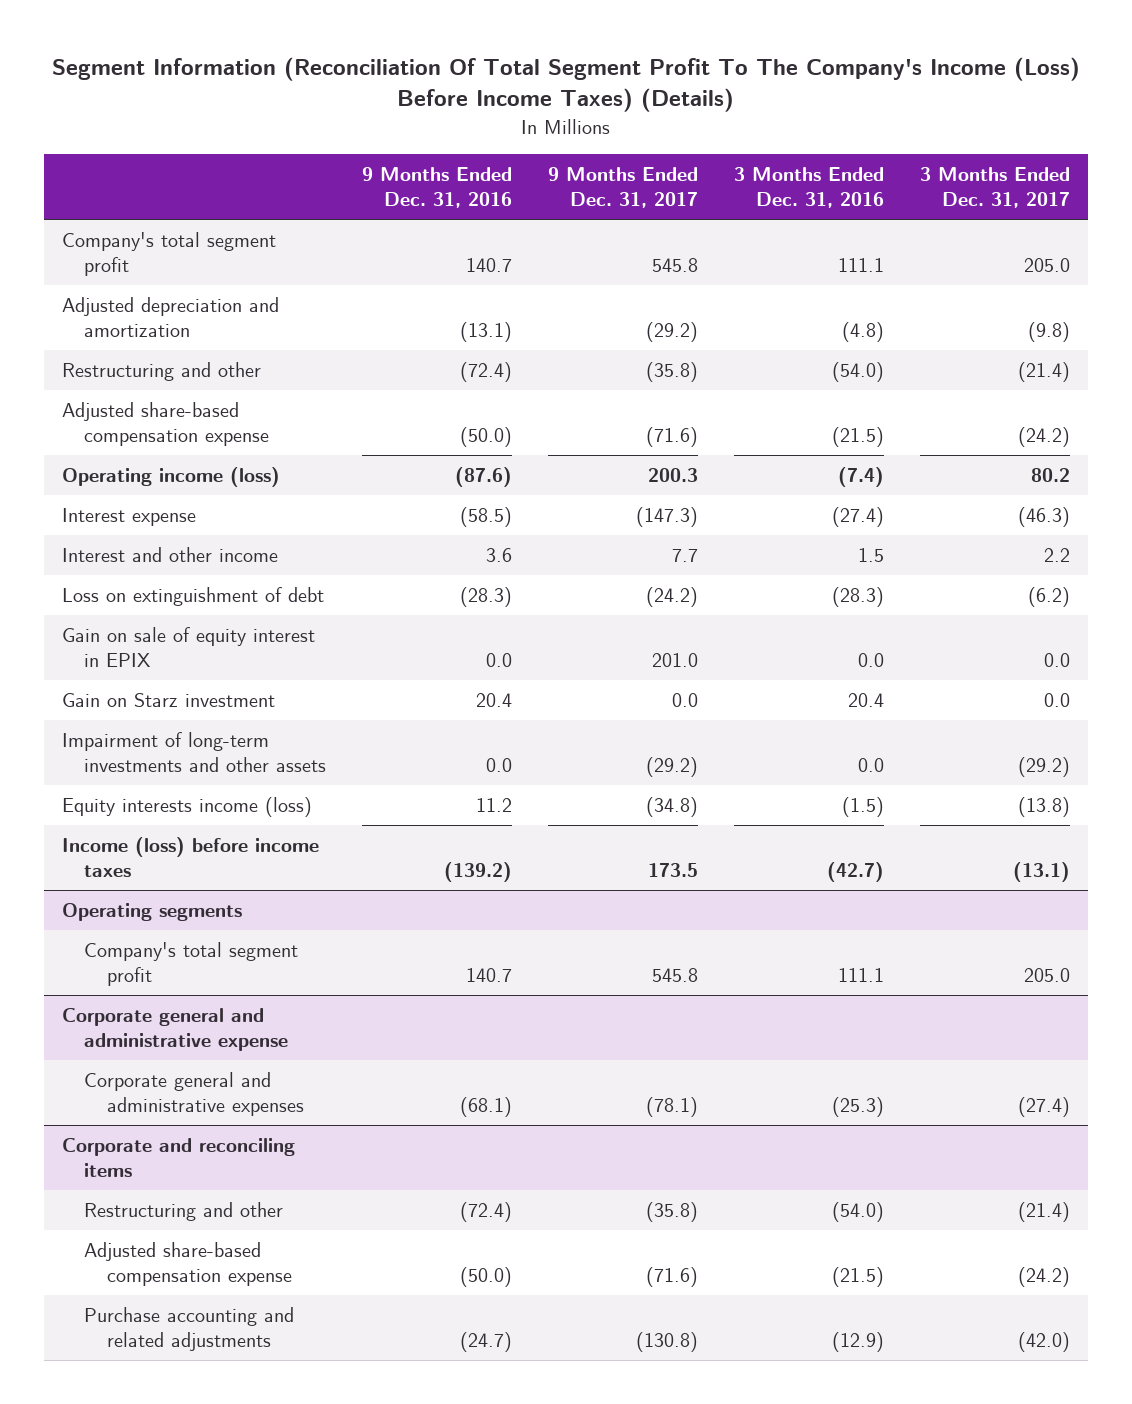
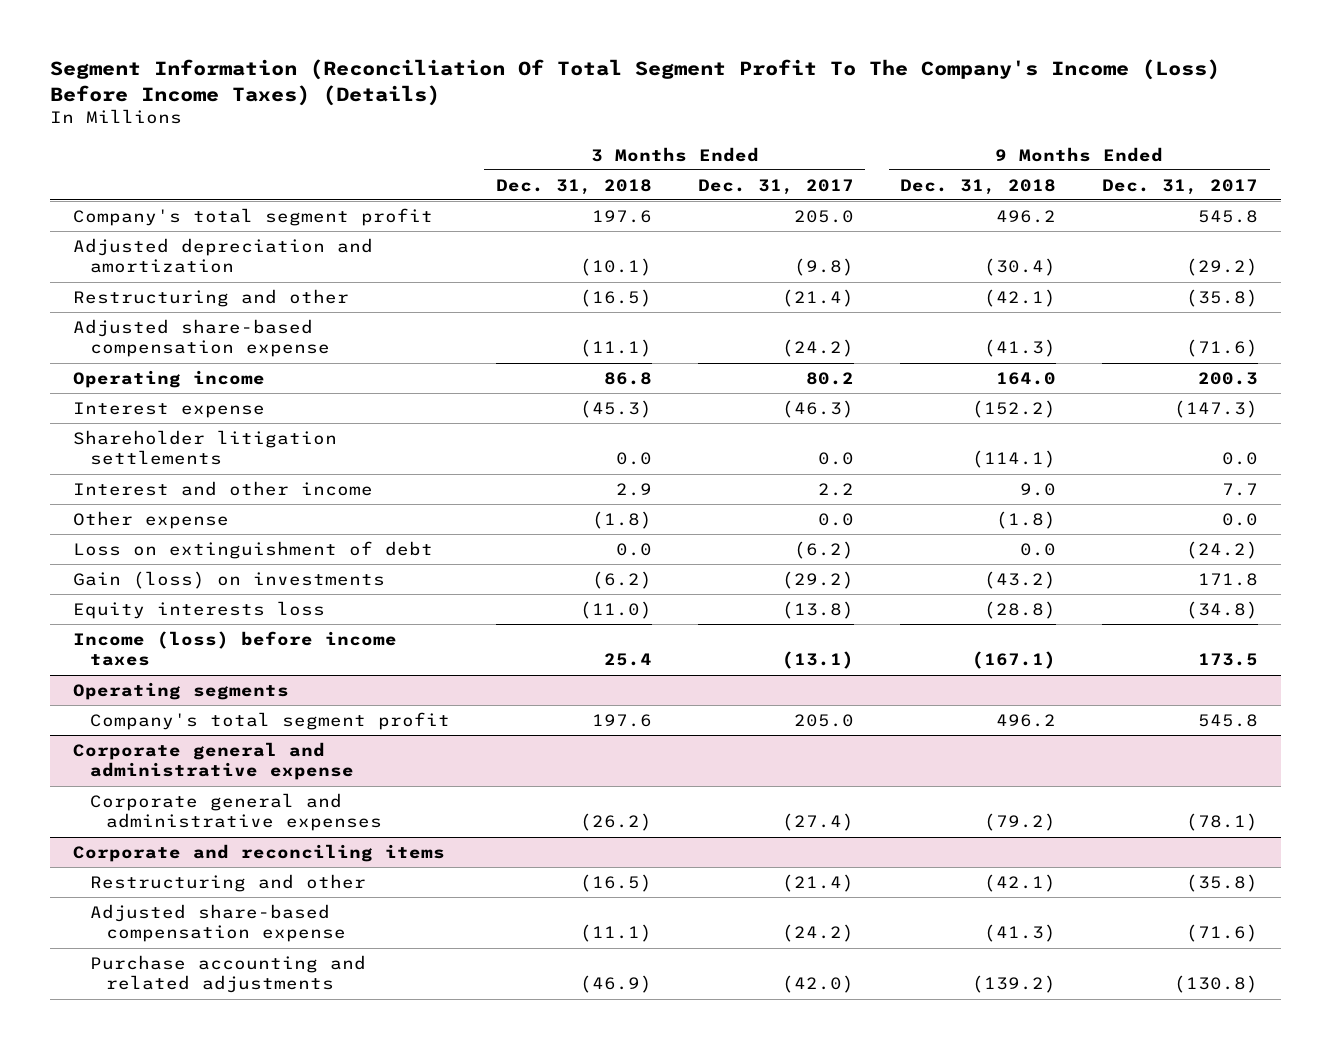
- | 9 Months Ended Dec. 31, 2016 | 9 Months Ended Dec. 31, 2017 | 3 Months Ended Dec. 31, 2016 | 3 Months Ended Dec. 31, 2017
+ | 3 Months Ended Dec. 31, 2018 | 3 Months Ended Dec. 31, 2017 | 9 Months Ended Dec. 31, 2018 | 9 Months Ended Dec. 31, 2017
- Operating income (loss) | (87.6) | 200.3 | (7.4) | 80.2
+ Operating income | 86.8 | 80.2 | 164.0 | 200.3
+ Shareholder litigation settlements | 0.0 | 0.0 | (114.1) | 0.0
+ Other expense | (1.8) | 0.0 | (1.8) | 0.0
- Gain on sale of equity interest in EPIX | 0.0 | 201.0 | 0.0 | 0.0
- Gain on Starz investment | 20.4 | 0.0 | 20.4 | 0.0
- Impairment of long-term investments and other assets | 0.0 | (29.2) | 0.0 | (29.2)
- Equity interests income (loss) | 11.2 | (34.8) | (1.5) | (13.8)
+ Gain (loss) on investments | (6.2) | (29.2) | (43.2) | 171.8
+ Equity interests loss | (11.0) | (13.8) | (28.8) | (34.8)

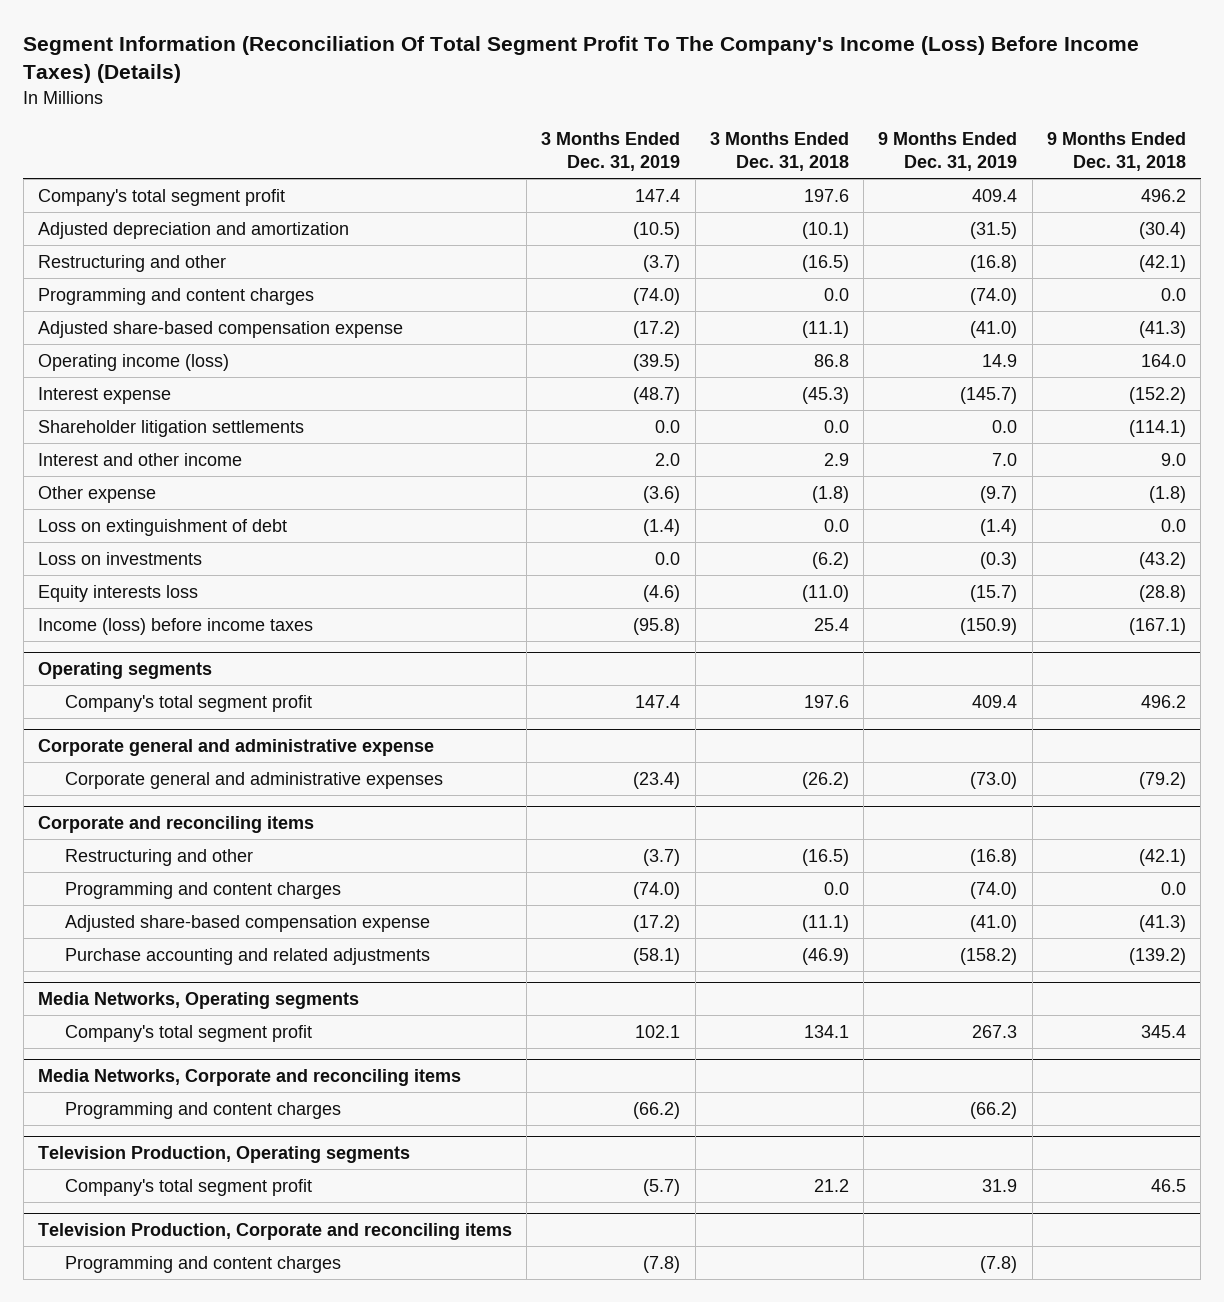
- | 3 Months Ended Dec. 31, 2018 | 3 Months Ended Dec. 31, 2017 | 9 Months Ended Dec. 31, 2018 | 9 Months Ended Dec. 31, 2017
+ | 3 Months Ended Dec. 31, 2019 | 3 Months Ended Dec. 31, 2018 | 9 Months Ended Dec. 31, 2019 | 9 Months Ended Dec. 31, 2018
+ Programming and content charges | (74.0) | 0.0 | (74.0) | 0.0
- Operating income | 86.8 | 80.2 | 164.0 | 200.3
+ Operating income (loss) | (39.5) | 86.8 | 14.9 | 164.0
- Gain (loss) on investments | (6.2) | (29.2) | (43.2) | 171.8
+ Loss on investments | 0.0 | (6.2) | (0.3) | (43.2)
@ Corporate and reconciling items
+ Programming and content charges | (74.0) | 0.0 | (74.0) | 0.0
+ Media Networks, Operating segments
+ Company's total segment profit | 102.1 | 134.1 | 267.3 | 345.4
+ Media Networks, Corporate and reconciling items
+ Programming and content charges | (66.2) | | (66.2) |
+ Television Production, Operating segments
+ Company's total segment profit | (5.7) | 21.2 | 31.9 | 46.5
+ Television Production, Corporate and reconciling items
+ Programming and content charges | (7.8) | | (7.8) |

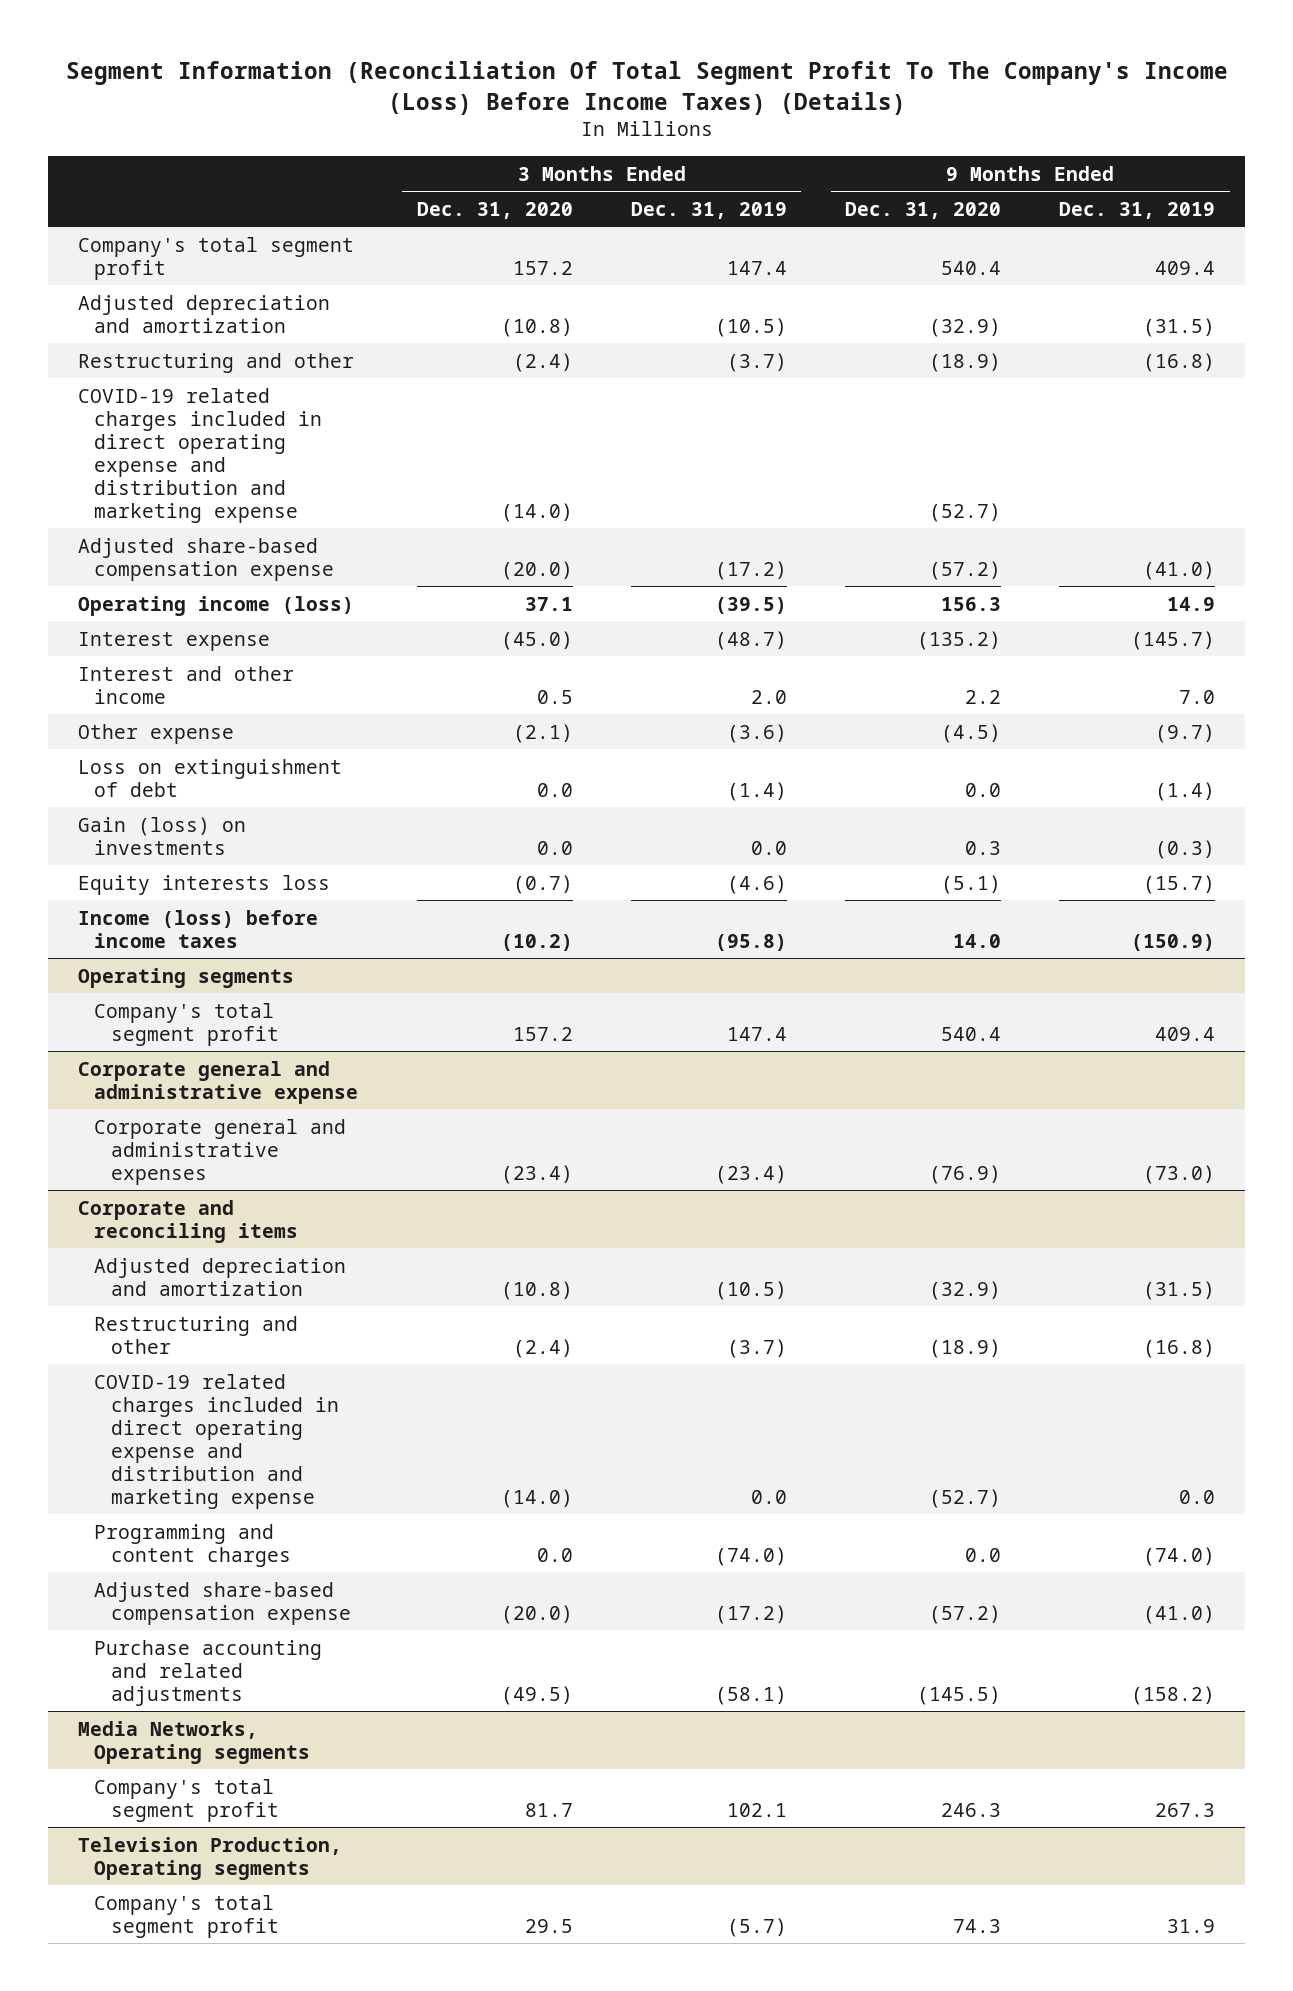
- | 3 Months Ended Dec. 31, 2019 | 3 Months Ended Dec. 31, 2018 | 9 Months Ended Dec. 31, 2019 | 9 Months Ended Dec. 31, 2018
+ | 3 Months Ended Dec. 31, 2020 | 3 Months Ended Dec. 31, 2019 | 9 Months Ended Dec. 31, 2020 | 9 Months Ended Dec. 31, 2019
- Programming and content charges | (74.0) | 0.0 | (74.0) | 0.0
+ COVID-19 related charges included in direct operating expense and distribution and marketing expense | (14.0) | | (52.7) |
- Shareholder litigation settlements | 0.0 | 0.0 | 0.0 | (114.1)
- Loss on investments | 0.0 | (6.2) | (0.3) | (43.2)
+ Gain (loss) on investments | 0.0 | 0.0 | 0.3 | (0.3)
@ Corporate and reconciling items
+ Adjusted depreciation and amortization | (10.8) | (10.5) | (32.9) | (31.5)
+ COVID-19 related charges included in direct operating expense and distribution and marketing expense | (14.0) | 0.0 | (52.7) | 0.0
- Media Networks, Corporate and reconciling items
- Programming and content charges | (66.2) | | (66.2) |
- Television Production, Corporate and reconciling items
- Programming and content charges | (7.8) | | (7.8) |

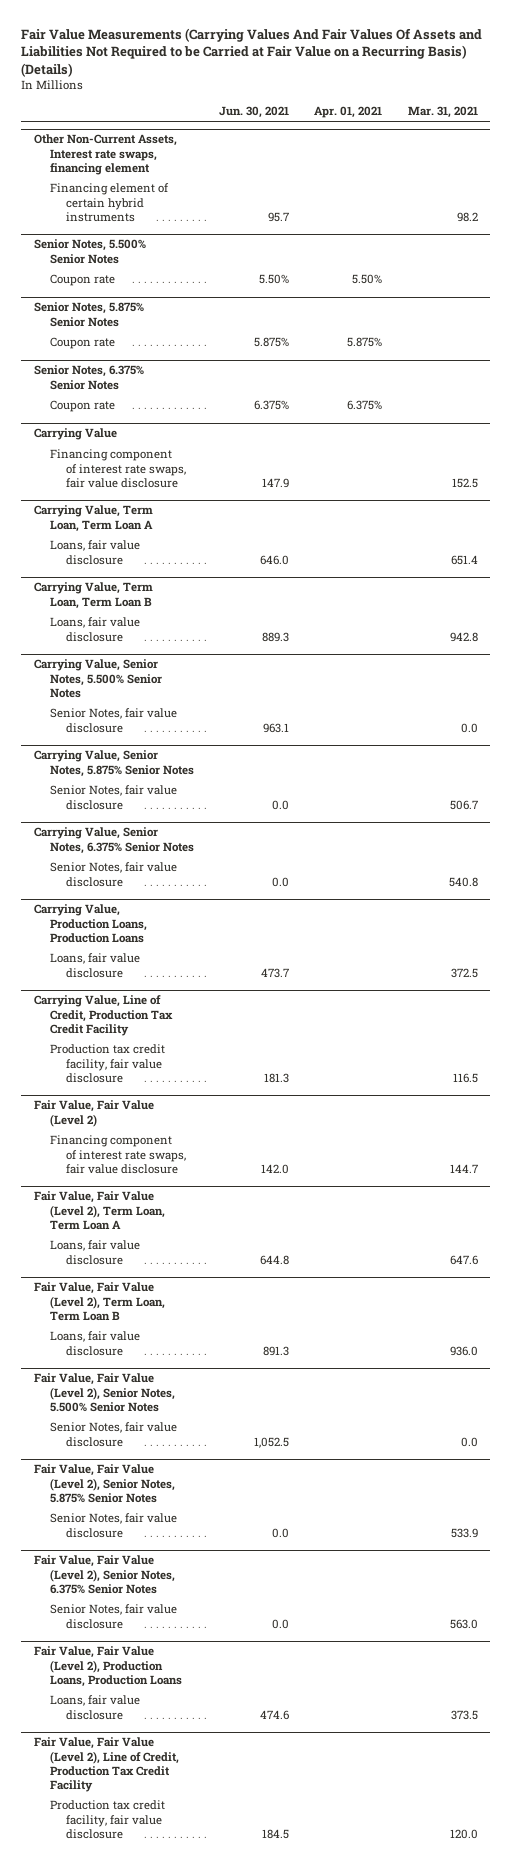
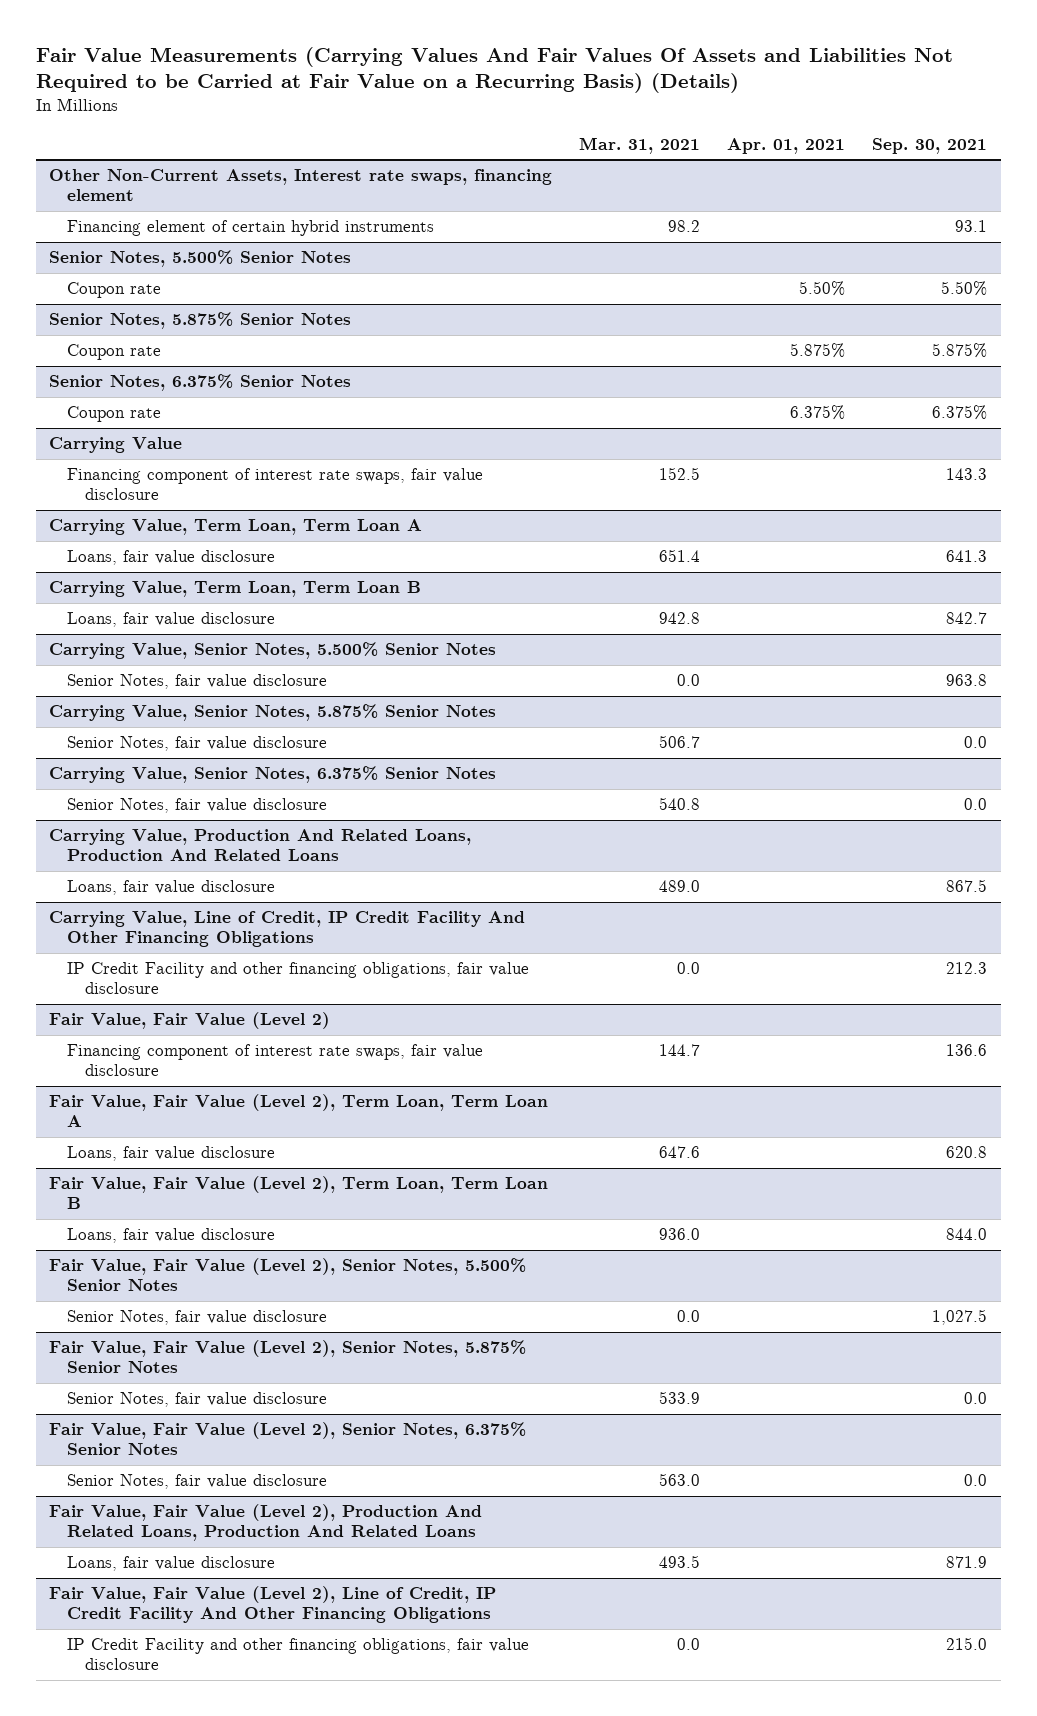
- | Jun. 30, 2021 | Apr. 01, 2021 | Mar. 31, 2021
+ | Mar. 31, 2021 | Apr. 01, 2021 | Sep. 30, 2021
- Carrying Value, Production Loans, Production Loans
- Loans, fair value disclosure | 473.7 | | 372.5
- Carrying Value, Line of Credit, Production Tax Credit Facility
- Production tax credit facility, fair value disclosure | 181.3 | | 116.5
+ Carrying Value, Production And Related Loans, Production And Related Loans
+ Loans, fair value disclosure | 489.0 | | 867.5
+ Carrying Value, Line of Credit, IP Credit Facility And Other Financing Obligations
+ IP Credit Facility and other financing obligations, fair value disclosure | 0.0 | | 212.3
- Fair Value, Fair Value (Level 2), Production Loans, Production Loans
- Loans, fair value disclosure | 474.6 | | 373.5
- Fair Value, Fair Value (Level 2), Line of Credit, Production Tax Credit Facility
- Production tax credit facility, fair value disclosure | 184.5 | | 120.0
+ Fair Value, Fair Value (Level 2), Production And Related Loans, Production And Related Loans
+ Loans, fair value disclosure | 493.5 | | 871.9
+ Fair Value, Fair Value (Level 2), Line of Credit, IP Credit Facility And Other Financing Obligations
+ IP Credit Facility and other financing obligations, fair value disclosure | 0.0 | | 215.0

